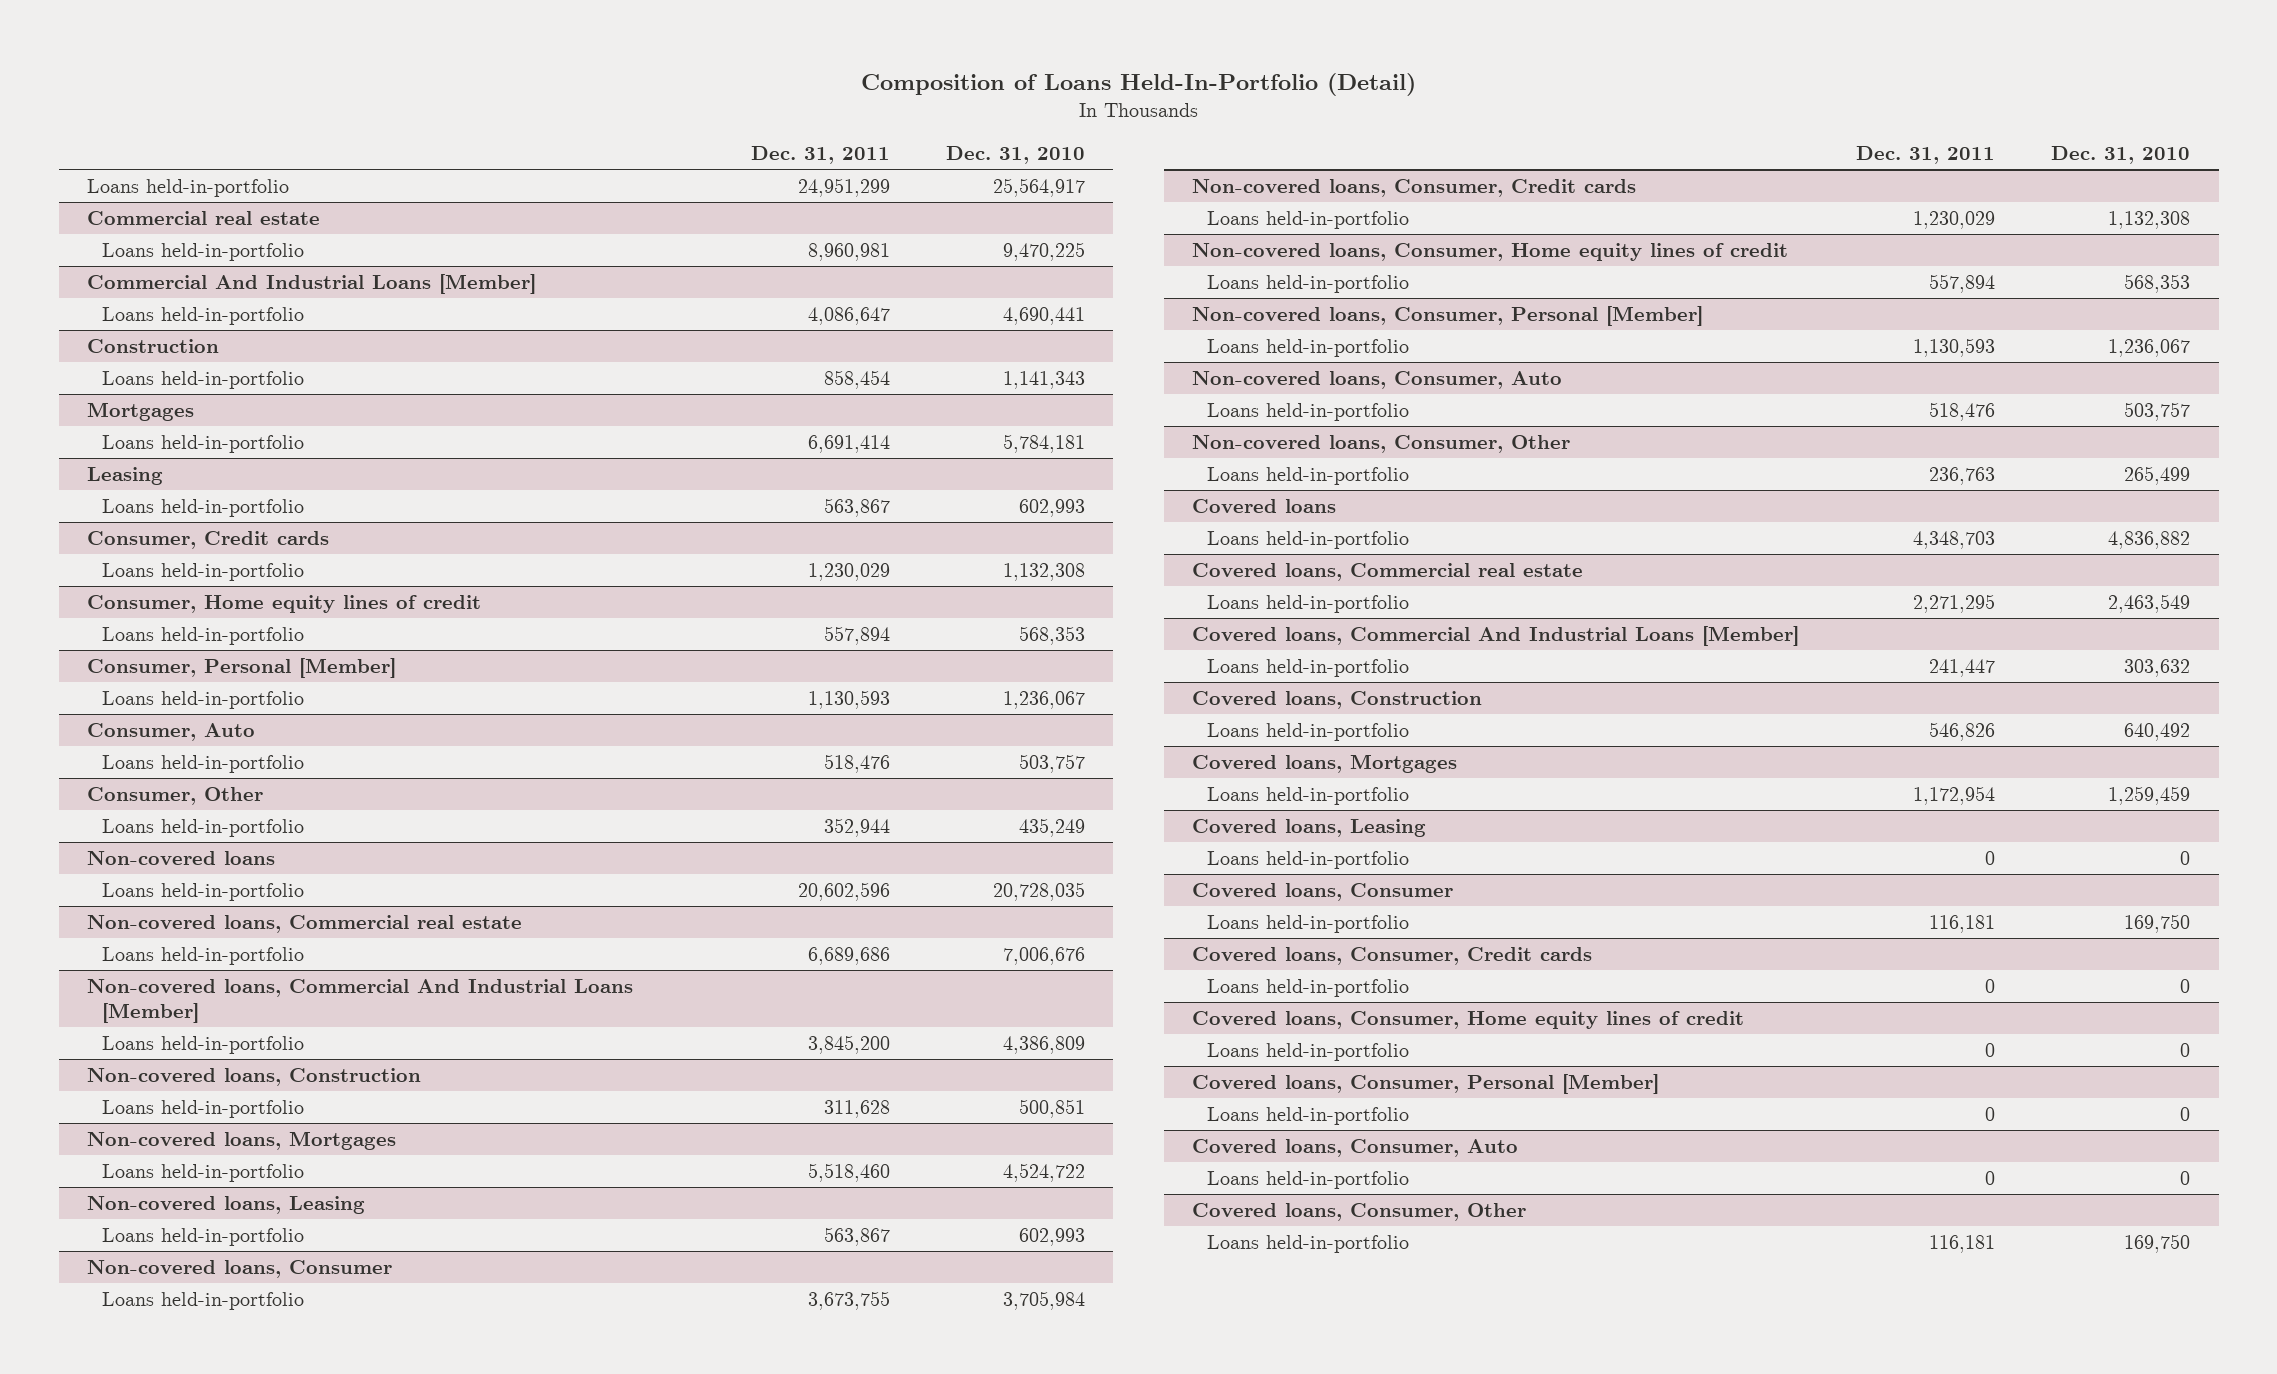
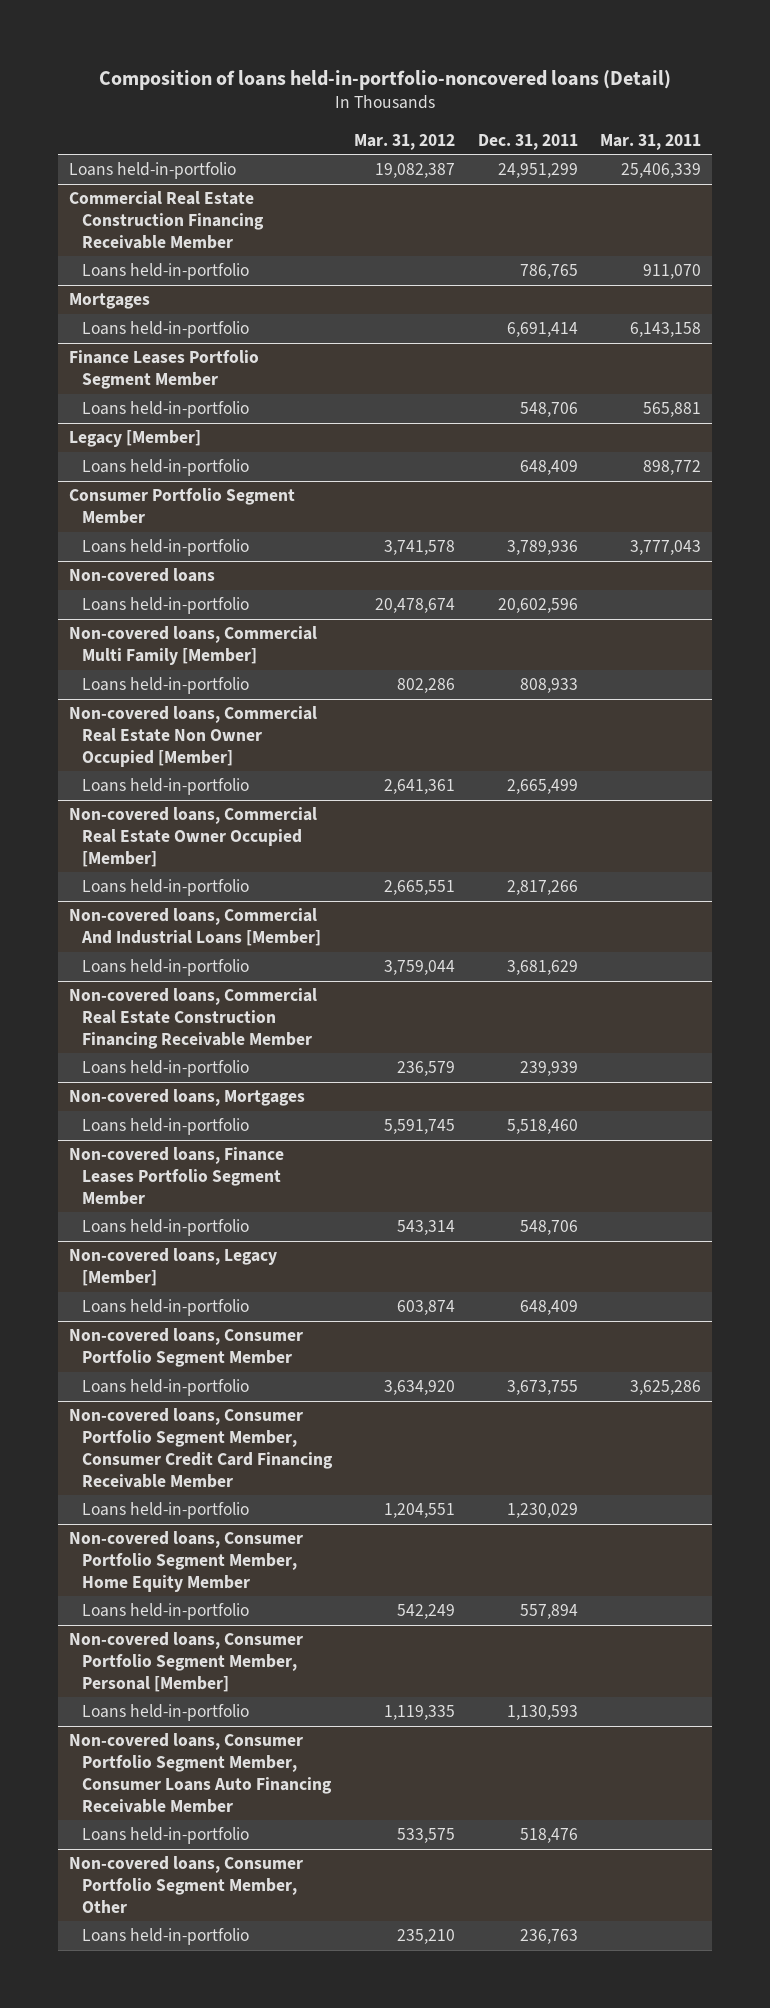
- Composition of Loans Held-In-Portfolio (Detail)
+ Composition of loans held-in-portfolio-noncovered loans (Detail)
- | Dec. 31, 2011 | Dec. 31, 2010
+ | Mar. 31, 2012 | Dec. 31, 2011 | Mar. 31, 2011
- Commercial real estate
- Loans held-in-portfolio | 8,960,981 | 9,470,225
- Commercial And Industrial Loans [Member]
- Loans held-in-portfolio | 4,086,647 | 4,690,441
- Construction
- Loans held-in-portfolio | 858,454 | 1,141,343
+ Commercial Real Estate Construction Financing Receivable Member
+ Loans held-in-portfolio | | 786,765 | 911,070
- Leasing
- Loans held-in-portfolio | 563,867 | 602,993
- Consumer, Credit cards
- Loans held-in-portfolio | 1,230,029 | 1,132,308
- Consumer, Home equity lines of credit
- Loans held-in-portfolio | 557,894 | 568,353
- Consumer, Personal [Member]
- Loans held-in-portfolio | 1,130,593 | 1,236,067
- Consumer, Auto
- Loans held-in-portfolio | 518,476 | 503,757
- Consumer, Other
- Loans held-in-portfolio | 352,944 | 435,249
+ Finance Leases Portfolio Segment Member
+ Loans held-in-portfolio | | 548,706 | 565,881
+ Legacy [Member]
+ Loans held-in-portfolio | | 648,409 | 898,772
+ Consumer Portfolio Segment Member
+ Loans held-in-portfolio | 3,741,578 | 3,789,936 | 3,777,043
- Non-covered loans, Commercial real estate
- Loans held-in-portfolio | 6,689,686 | 7,006,676
+ Non-covered loans, Commercial Multi Family [Member]
+ Loans held-in-portfolio | 802,286 | 808,933 |
+ Non-covered loans, Commercial Real Estate Non Owner Occupied [Member]
+ Loans held-in-portfolio | 2,641,361 | 2,665,499 |
+ Non-covered loans, Commercial Real Estate Owner Occupied [Member]
+ Loans held-in-portfolio | 2,665,551 | 2,817,266 |
@ Non-covered loans, Commercial And Industrial Loans [Member]
- Loans held-in-portfolio | 3,845,200 | 4,386,809
- Non-covered loans, Construction
- Loans held-in-portfolio | 311,628 | 500,851
@ Non-covered loans, Commercial And Industrial Loans [Member]
+ Loans held-in-portfolio | 3,759,044 | 3,681,629 |
+ Non-covered loans, Commercial Real Estate Construction Financing Receivable Member
+ Loans held-in-portfolio | 236,579 | 239,939 |
- Non-covered loans, Leasing
- Loans held-in-portfolio | 563,867 | 602,993
- Non-covered loans, Consumer
+ Non-covered loans, Finance Leases Portfolio Segment Member
+ Loans held-in-portfolio | 543,314 | 548,706 |
+ Non-covered loans, Legacy [Member]
+ Loans held-in-portfolio | 603,874 | 648,409 |
+ Non-covered loans, Consumer Portfolio Segment Member
- Non-covered loans, Consumer, Credit cards
+ Non-covered loans, Consumer Portfolio Segment Member, Consumer Credit Card Financing Receivable Member
- Non-covered loans, Consumer, Home equity lines of credit
+ Non-covered loans, Consumer Portfolio Segment Member, Home Equity Member
- Non-covered loans, Consumer, Personal [Member]
+ Non-covered loans, Consumer Portfolio Segment Member, Personal [Member]
- Non-covered loans, Consumer, Auto
+ Non-covered loans, Consumer Portfolio Segment Member, Consumer Loans Auto Financing Receivable Member
- Non-covered loans, Consumer, Other
+ Non-covered loans, Consumer Portfolio Segment Member, Other
- Covered loans
- Loans held-in-portfolio | 4,348,703 | 4,836,882
- Covered loans, Commercial real estate
- Loans held-in-portfolio | 2,271,295 | 2,463,549
- Covered loans, Commercial And Industrial Loans [Member]
- Loans held-in-portfolio | 241,447 | 303,632
- Covered loans, Construction
- Loans held-in-portfolio | 546,826 | 640,492
- Covered loans, Mortgages
- Loans held-in-portfolio | 1,172,954 | 1,259,459
- Covered loans, Leasing
- Loans held-in-portfolio | 0 | 0
- Covered loans, Consumer
- Loans held-in-portfolio | 116,181 | 169,750
- Covered loans, Consumer, Credit cards
- Loans held-in-portfolio | 0 | 0
- Covered loans, Consumer, Home equity lines of credit
- Loans held-in-portfolio | 0 | 0
- Covered loans, Consumer, Personal [Member]
- Loans held-in-portfolio | 0 | 0
- Covered loans, Consumer, Auto
- Loans held-in-portfolio | 0 | 0
- Covered loans, Consumer, Other
- Loans held-in-portfolio | 116,181 | 169,750

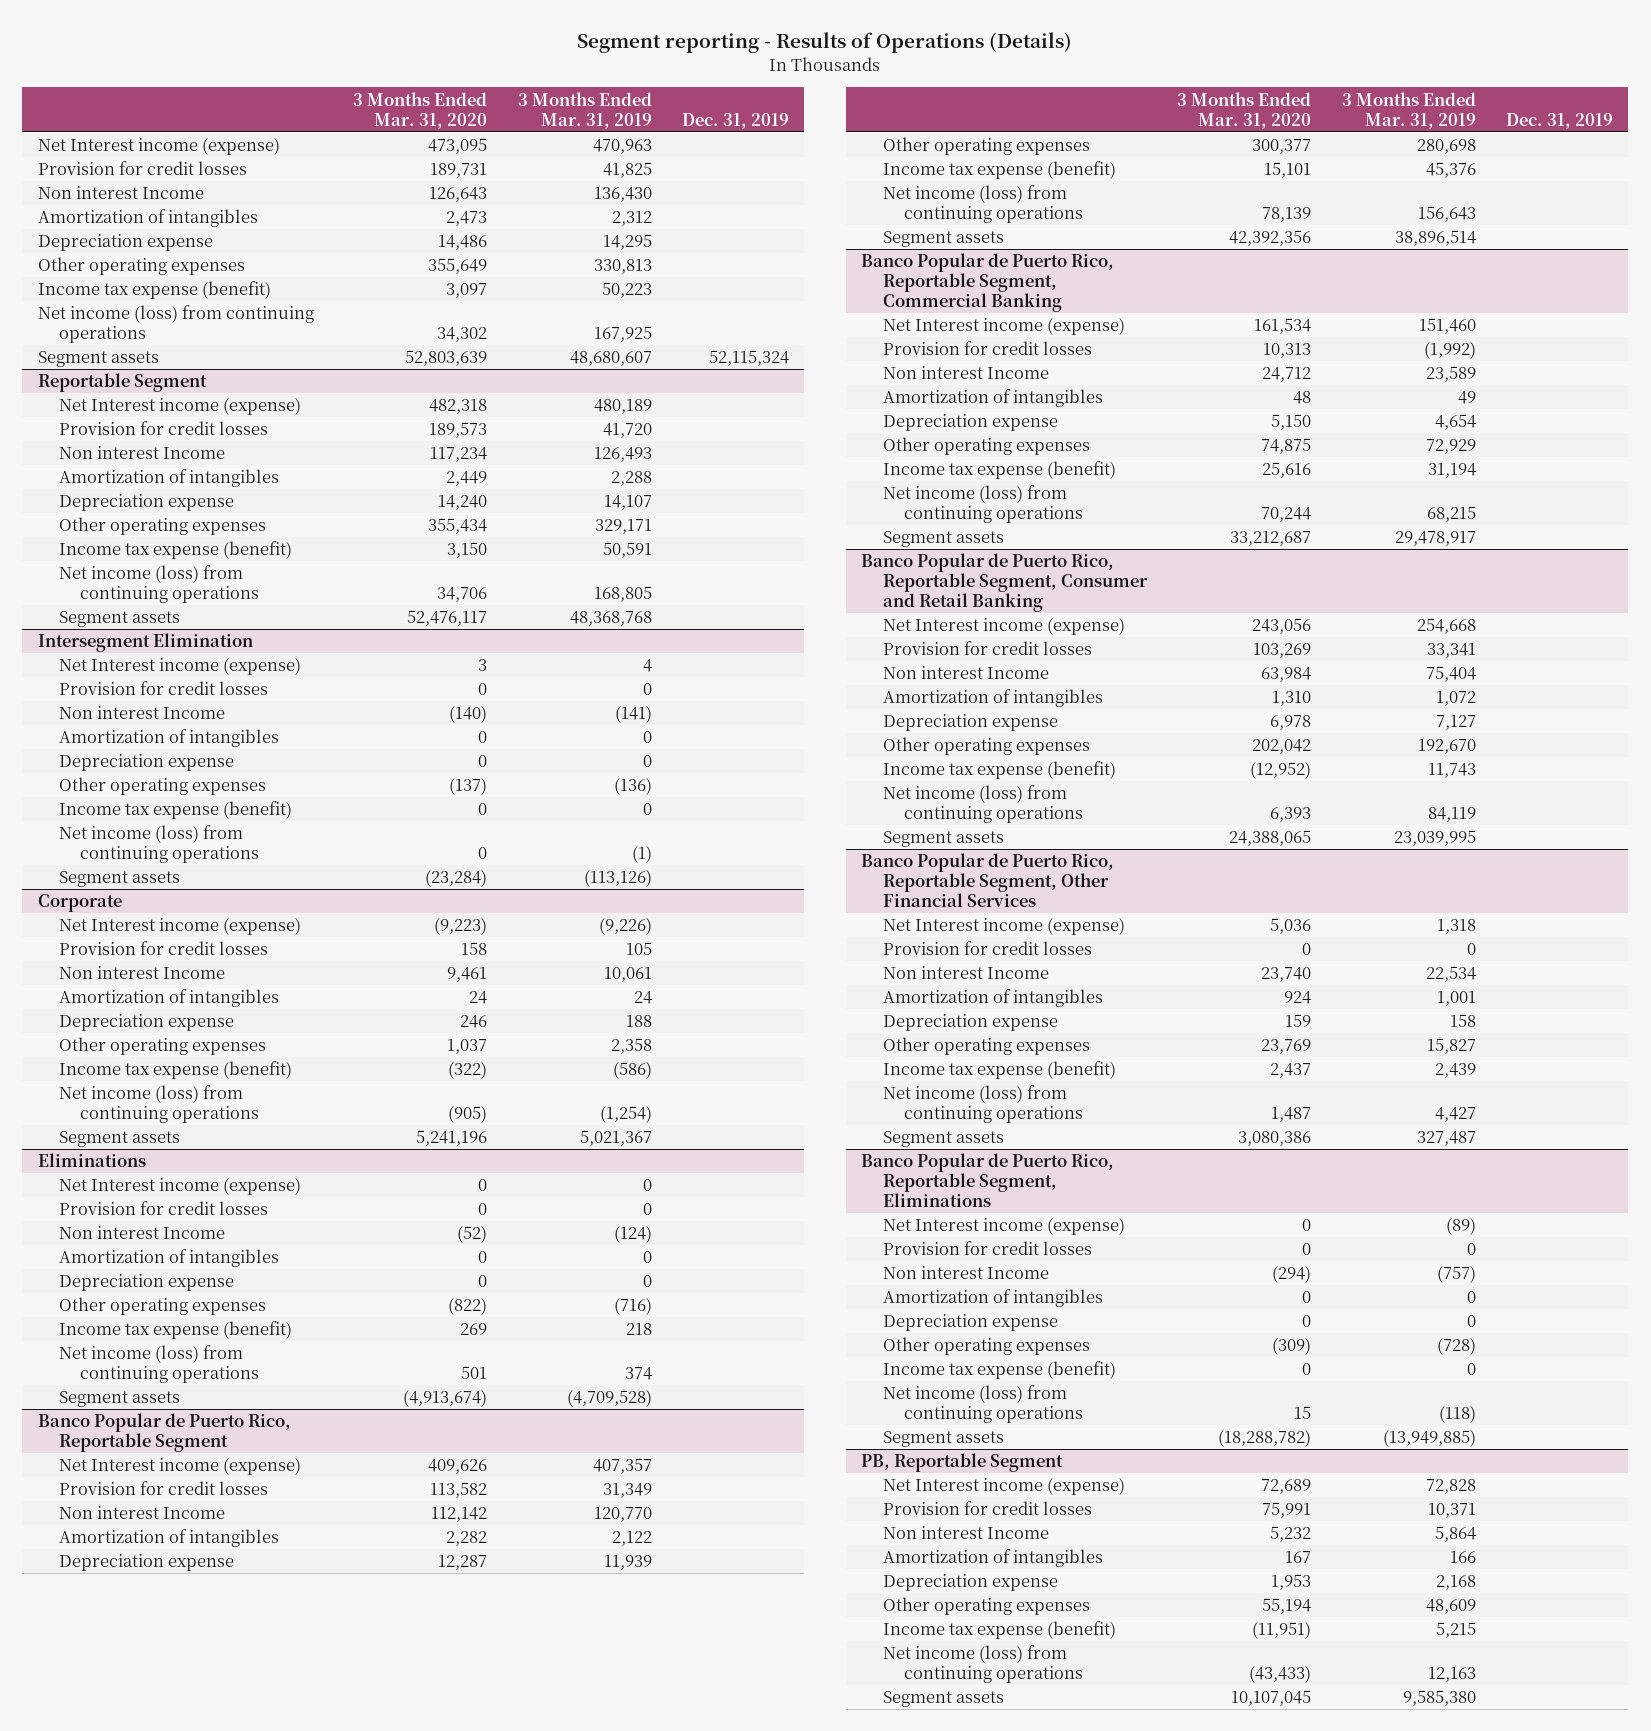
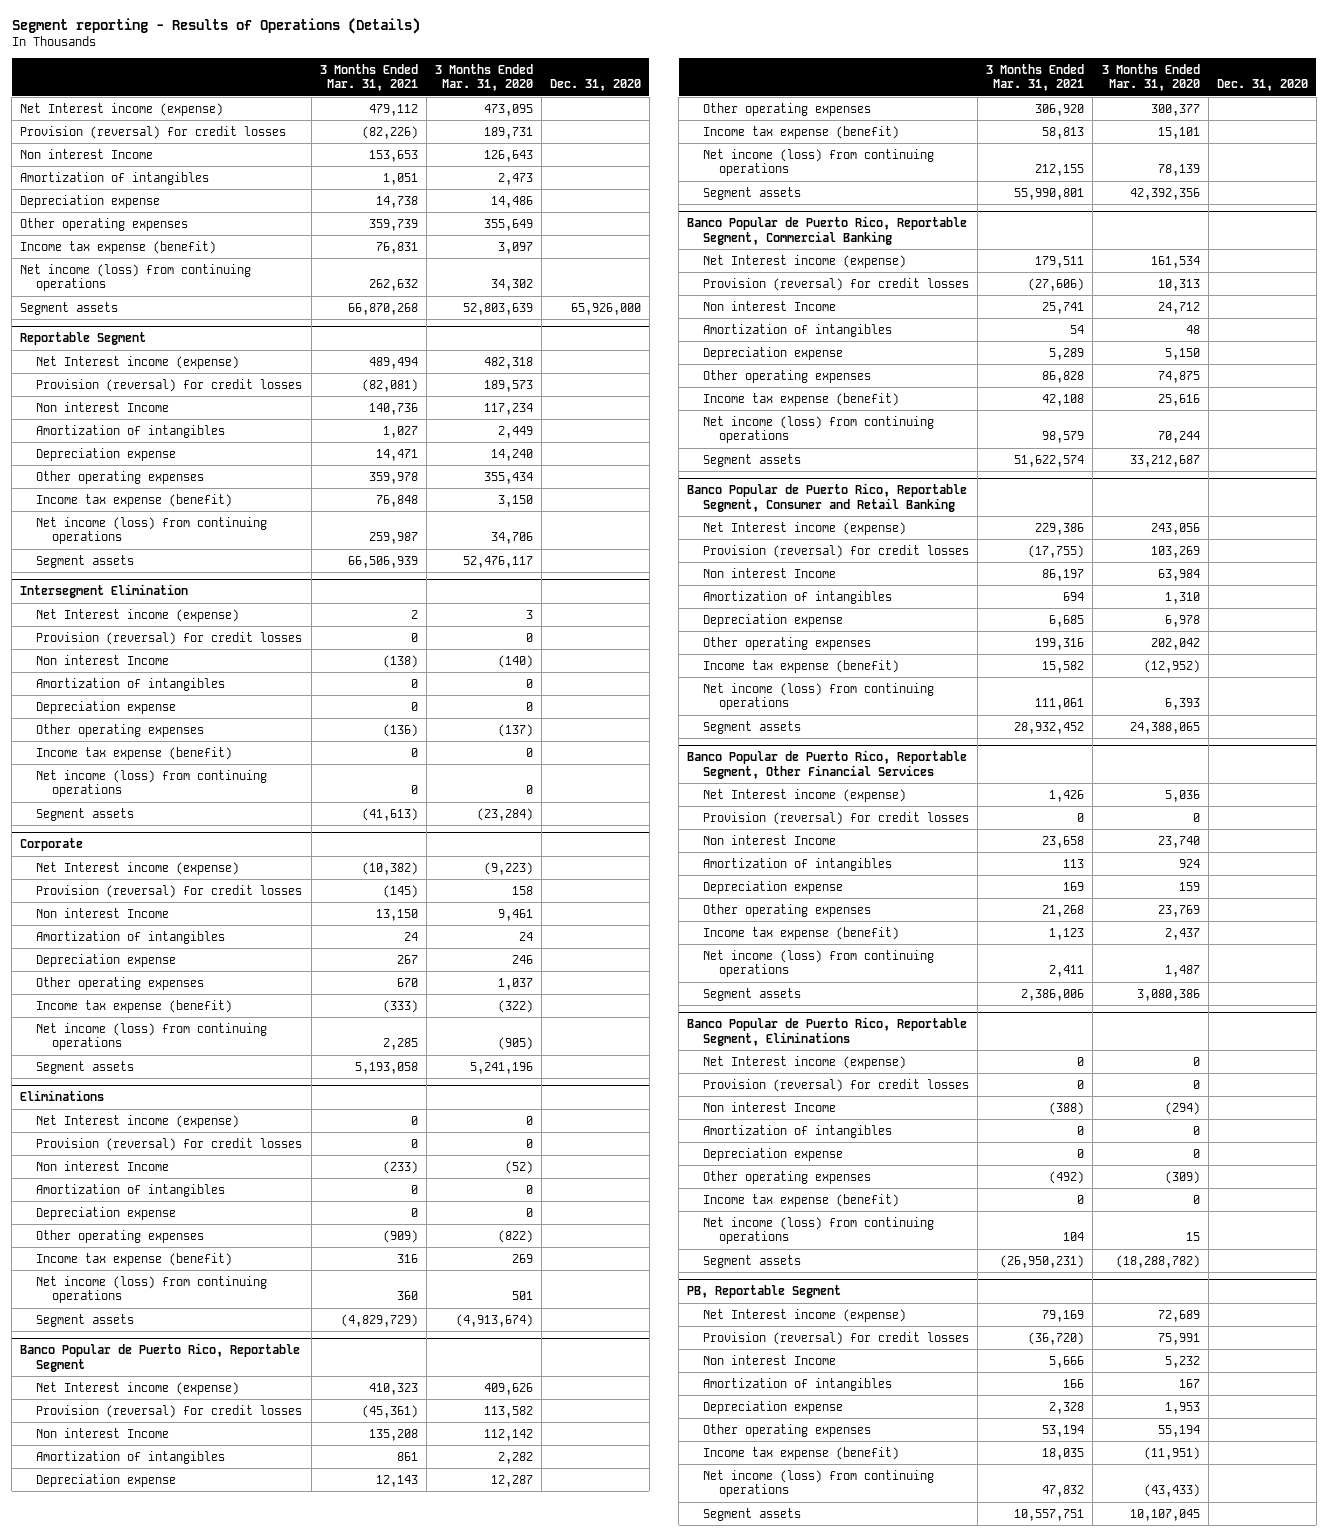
- | 3 Months Ended Mar. 31, 2020 | 3 Months Ended Mar. 31, 2019 | Dec. 31, 2019
+ | 3 Months Ended Mar. 31, 2021 | 3 Months Ended Mar. 31, 2020 | Dec. 31, 2020
- Provision for credit losses | 189,731 | 41,825 |
+ Provision (reversal) for credit losses | (82,226) | 189,731 |
@ Reportable Segment
- Provision for credit losses | 189,573 | 41,720 |
+ Provision (reversal) for credit losses | (82,081) | 189,573 |
@ Intersegment Elimination
- Provision for credit losses | 0 | 0 |
+ Provision (reversal) for credit losses | 0 | 0 |
@ Corporate
- Provision for credit losses | 158 | 105 |
+ Provision (reversal) for credit losses | (145) | 158 |
@ Eliminations
- Provision for credit losses | 0 | 0 |
+ Provision (reversal) for credit losses | 0 | 0 |
@ Banco Popular de Puerto Rico, Reportable Segment
- Provision for credit losses | 113,582 | 31,349 |
+ Provision (reversal) for credit losses | (45,361) | 113,582 |
@ Banco Popular de Puerto Rico, Reportable Segment, Commercial Banking
- Provision for credit losses | 10,313 | (1,992) |
+ Provision (reversal) for credit losses | (27,606) | 10,313 |
@ Banco Popular de Puerto Rico, Reportable Segment, Consumer and Retail Banking
- Provision for credit losses | 103,269 | 33,341 |
+ Provision (reversal) for credit losses | (17,755) | 103,269 |
@ Banco Popular de Puerto Rico, Reportable Segment, Other Financial Services
- Provision for credit losses | 0 | 0 |
+ Provision (reversal) for credit losses | 0 | 0 |
@ Banco Popular de Puerto Rico, Reportable Segment, Eliminations
- Provision for credit losses | 0 | 0 |
+ Provision (reversal) for credit losses | 0 | 0 |
@ PB, Reportable Segment
- Provision for credit losses | 75,991 | 10,371 |
+ Provision (reversal) for credit losses | (36,720) | 75,991 |

